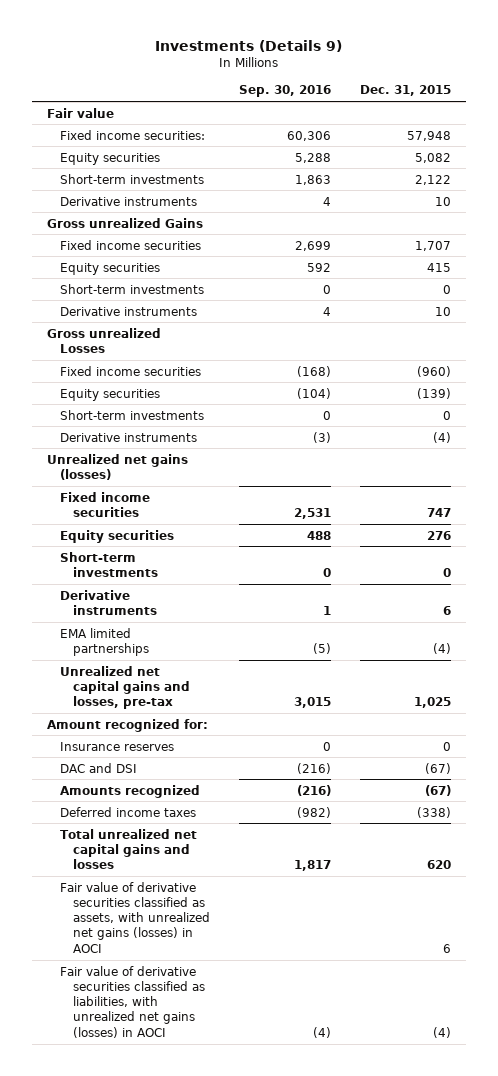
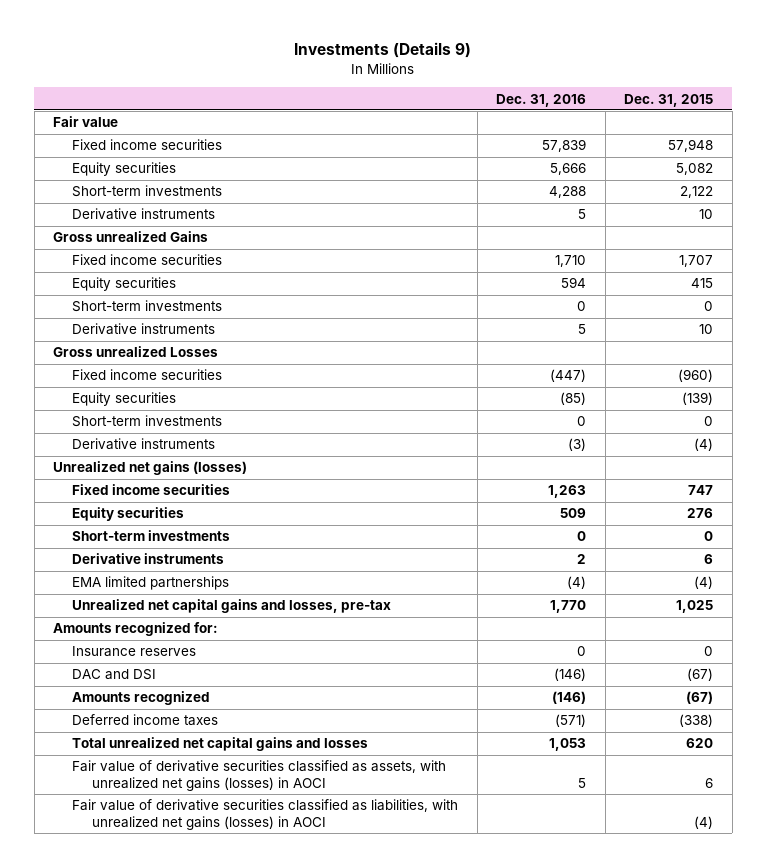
- | Sep. 30, 2016 | Dec. 31, 2015
+ | Dec. 31, 2016 | Dec. 31, 2015
- Fixed income securities: | 60,306 | 57,948
+ Fixed income securities | 57,839 | 57,948
- Amount recognized for:
+ Amounts recognized for:

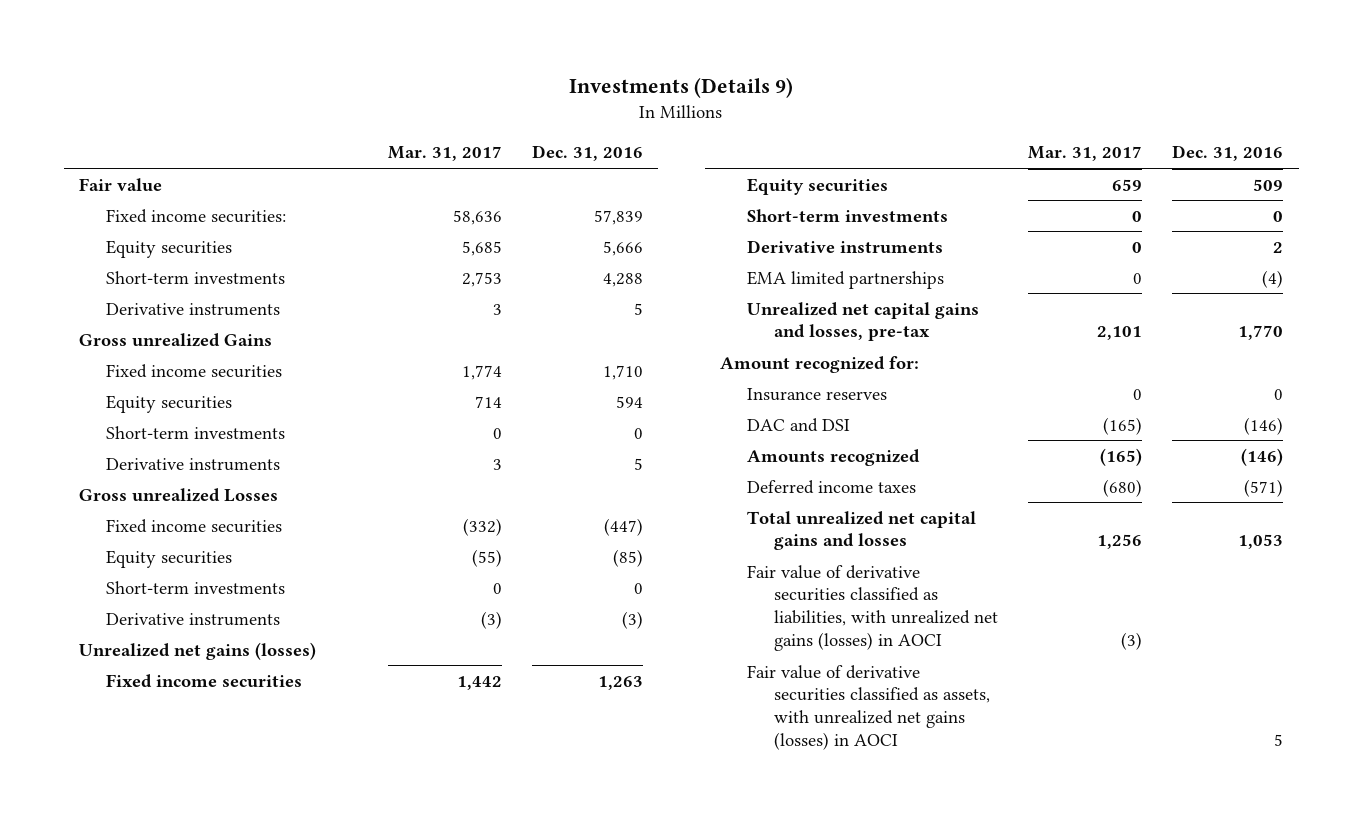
- | Dec. 31, 2016 | Dec. 31, 2015
+ | Mar. 31, 2017 | Dec. 31, 2016
- Fixed income securities | 57,839 | 57,948
+ Fixed income securities: | 58,636 | 57,839
- Amounts recognized for:
+ Amount recognized for:
moved down: Fair value of derivative securities classified as assets, with unrealized net gains (losses) in AOCI | | 5

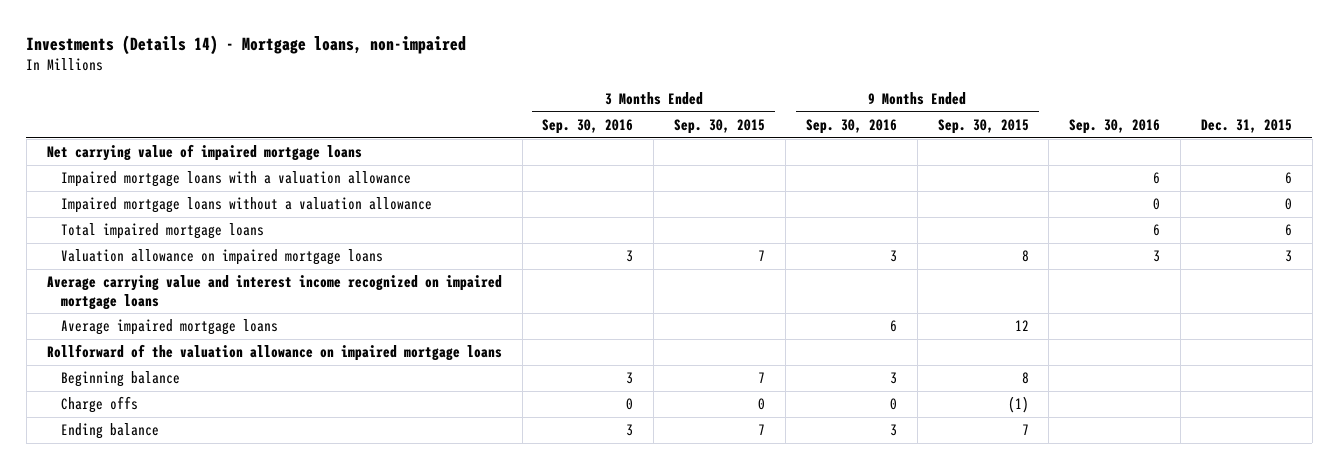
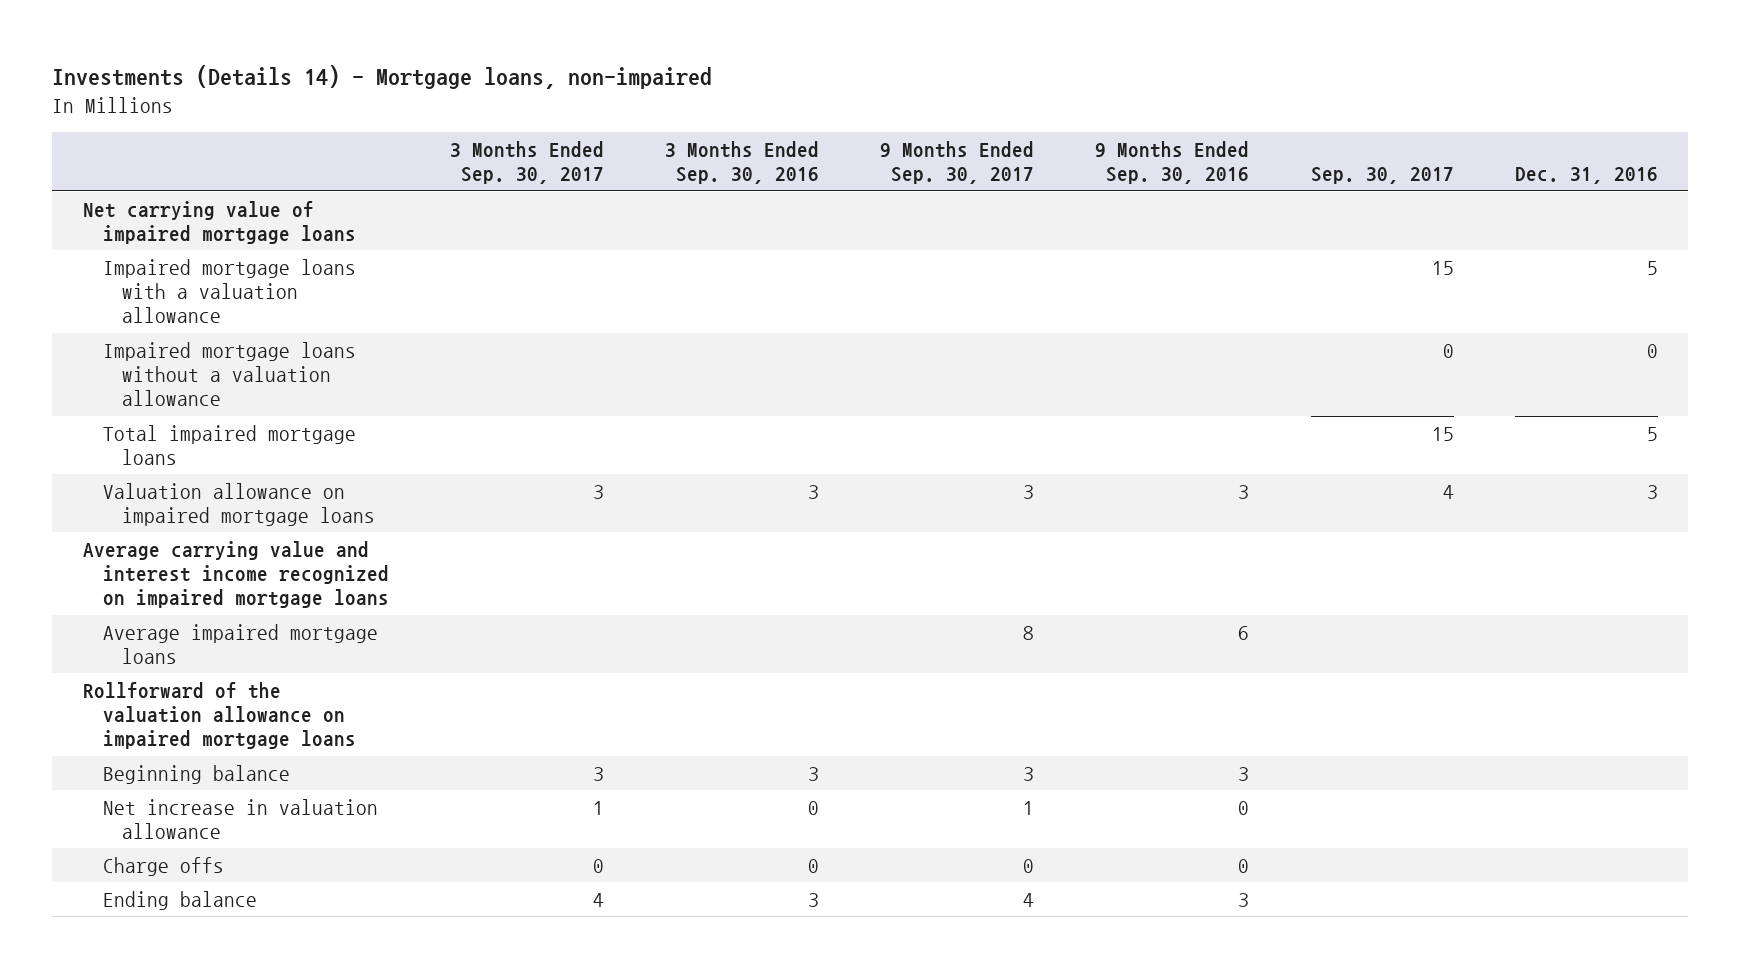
- | 3 Months Ended Sep. 30, 2016 | 3 Months Ended Sep. 30, 2015 | 9 Months Ended Sep. 30, 2016 | 9 Months Ended Sep. 30, 2015 | Sep. 30, 2016 | Dec. 31, 2015
+ | 3 Months Ended Sep. 30, 2017 | 3 Months Ended Sep. 30, 2016 | 9 Months Ended Sep. 30, 2017 | 9 Months Ended Sep. 30, 2016 | Sep. 30, 2017 | Dec. 31, 2016
+ Net increase in valuation allowance | 1 | 0 | 1 | 0 | |

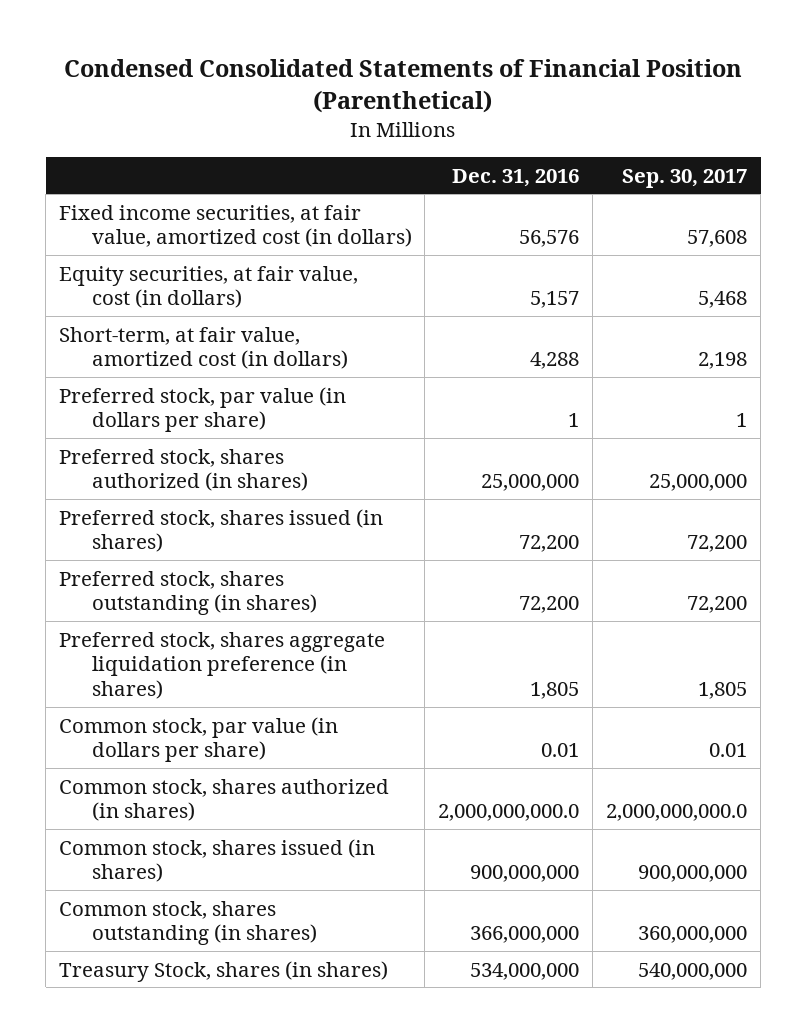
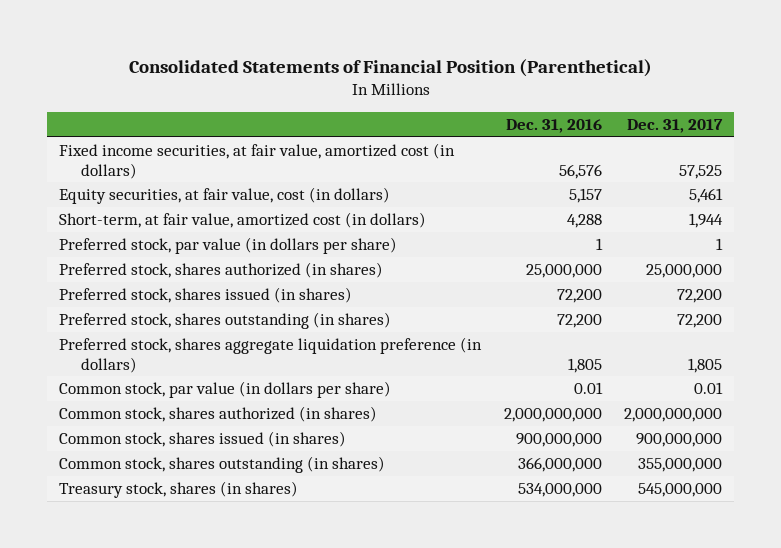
- Condensed Consolidated Statements of Financial Position (Parenthetical)
+ Consolidated Statements of Financial Position (Parenthetical)
- | Dec. 31, 2016 | Sep. 30, 2017
+ | Dec. 31, 2016 | Dec. 31, 2017
- Preferred stock, shares aggregate liquidation preference (in shares) | 1,805 | 1,805
+ Preferred stock, shares aggregate liquidation preference (in dollars) | 1,805 | 1,805
- Common stock, shares authorized (in shares) | 2,000,000,000.0 | 2,000,000,000.0
+ Common stock, shares authorized (in shares) | 2,000,000,000 | 2,000,000,000
- Treasury Stock, shares (in shares) | 534,000,000 | 540,000,000
+ Treasury stock, shares (in shares) | 534,000,000 | 545,000,000

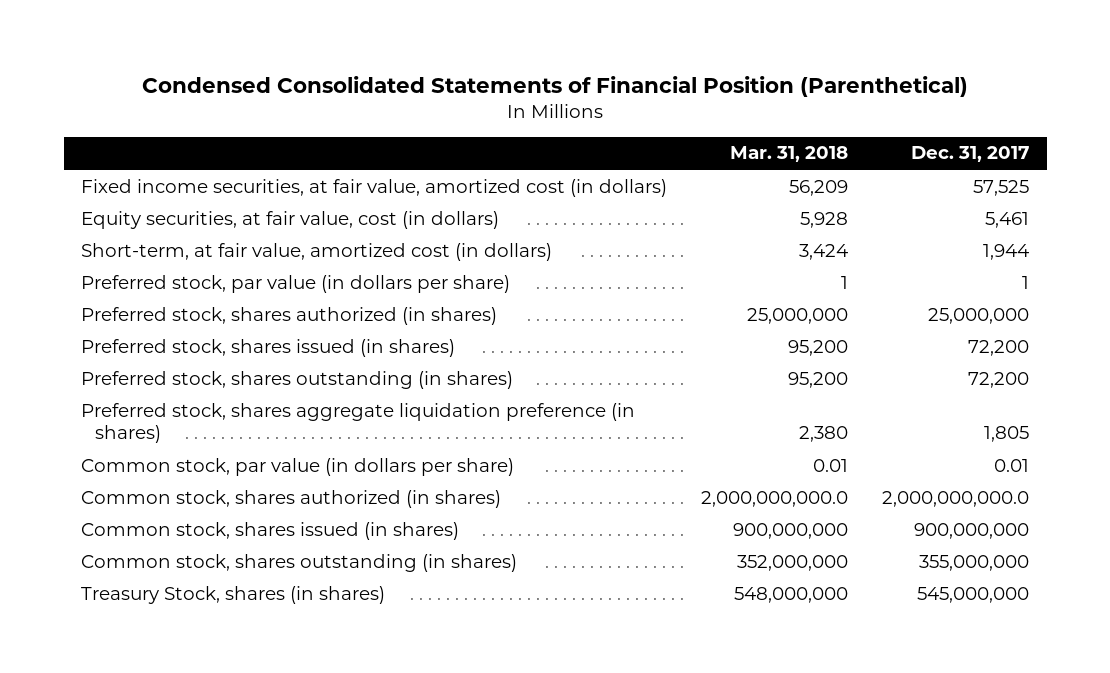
- Consolidated Statements of Financial Position (Parenthetical)
+ Condensed Consolidated Statements of Financial Position (Parenthetical)
- | Dec. 31, 2016 | Dec. 31, 2017
+ | Mar. 31, 2018 | Dec. 31, 2017
- Preferred stock, shares aggregate liquidation preference (in dollars) | 1,805 | 1,805
+ Preferred stock, shares aggregate liquidation preference (in shares) | 2,380 | 1,805
- Common stock, shares authorized (in shares) | 2,000,000,000 | 2,000,000,000
+ Common stock, shares authorized (in shares) | 2,000,000,000.0 | 2,000,000,000.0
- Treasury stock, shares (in shares) | 534,000,000 | 545,000,000
+ Treasury Stock, shares (in shares) | 548,000,000 | 545,000,000

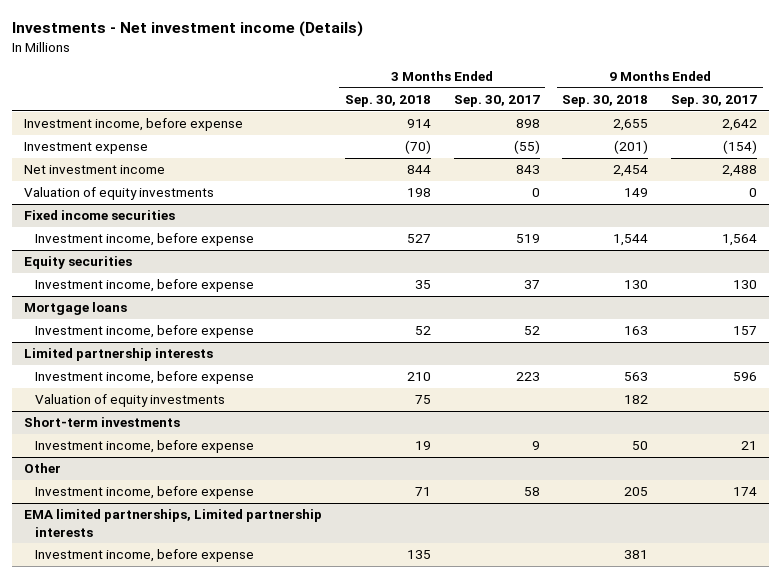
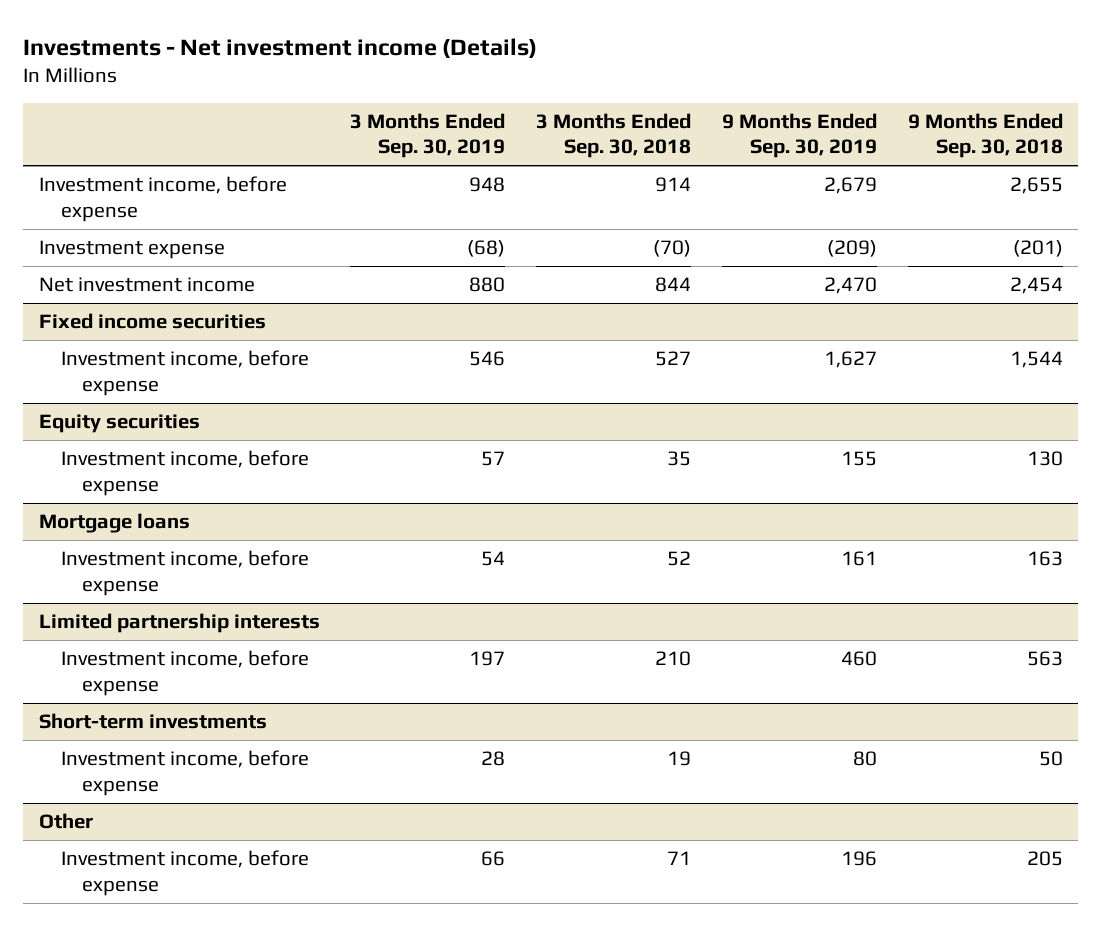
- | 3 Months Ended Sep. 30, 2018 | 3 Months Ended Sep. 30, 2017 | 9 Months Ended Sep. 30, 2018 | 9 Months Ended Sep. 30, 2017
+ | 3 Months Ended Sep. 30, 2019 | 3 Months Ended Sep. 30, 2018 | 9 Months Ended Sep. 30, 2019 | 9 Months Ended Sep. 30, 2018
- Valuation of equity investments | 198 | 0 | 149 | 0
@ Limited partnership interests
- Valuation of equity investments | 75 | | 182 |
- EMA limited partnerships, Limited partnership interests
- Investment income, before expense | 135 | | 381 |

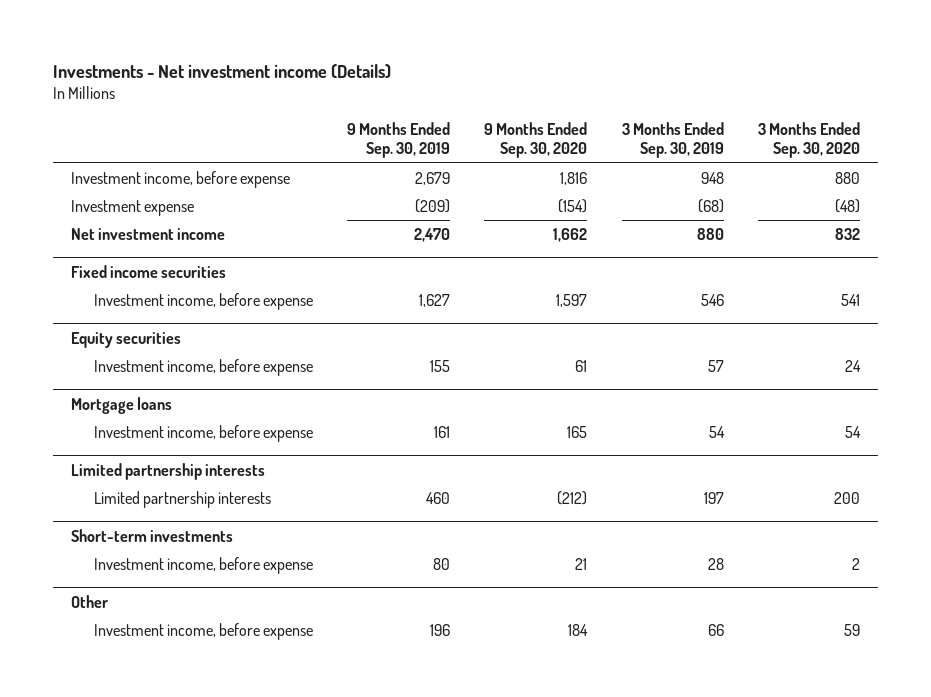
- | 3 Months Ended Sep. 30, 2019 | 3 Months Ended Sep. 30, 2018 | 9 Months Ended Sep. 30, 2019 | 9 Months Ended Sep. 30, 2018
+ | 9 Months Ended Sep. 30, 2019 | 9 Months Ended Sep. 30, 2020 | 3 Months Ended Sep. 30, 2019 | 3 Months Ended Sep. 30, 2020
@ Limited partnership interests
- Investment income, before expense | 197 | 210 | 460 | 563
+ Limited partnership interests | 460 | (212) | 197 | 200

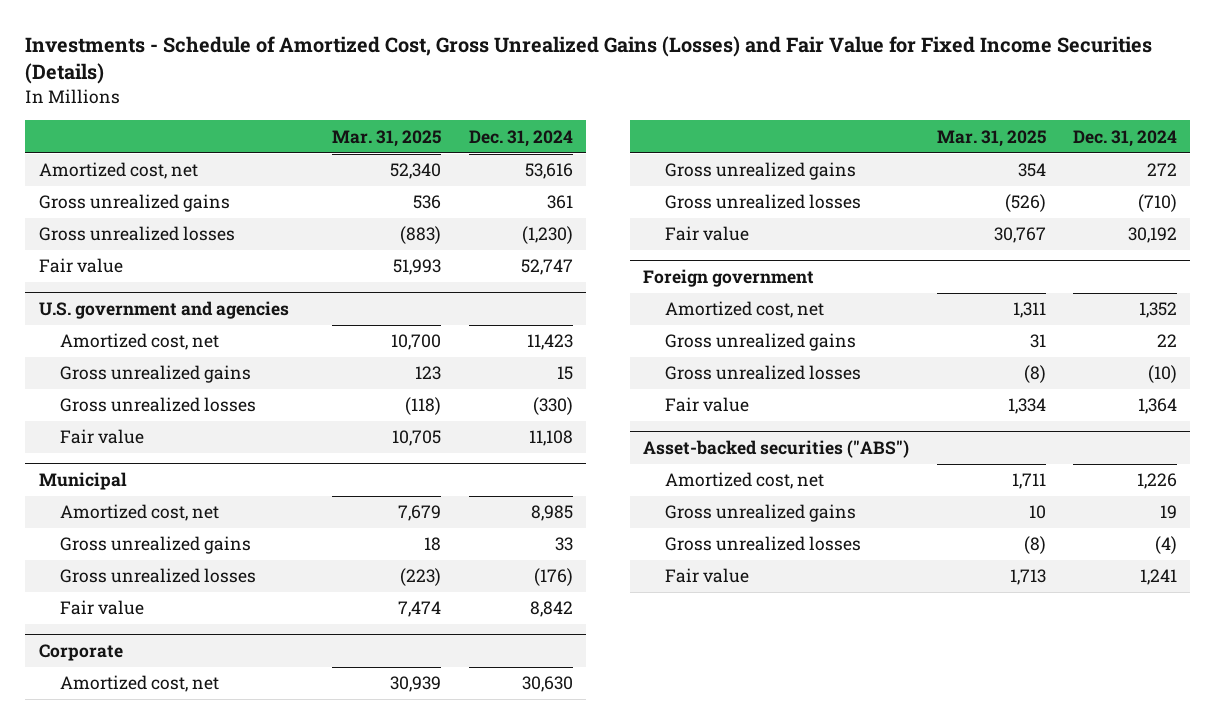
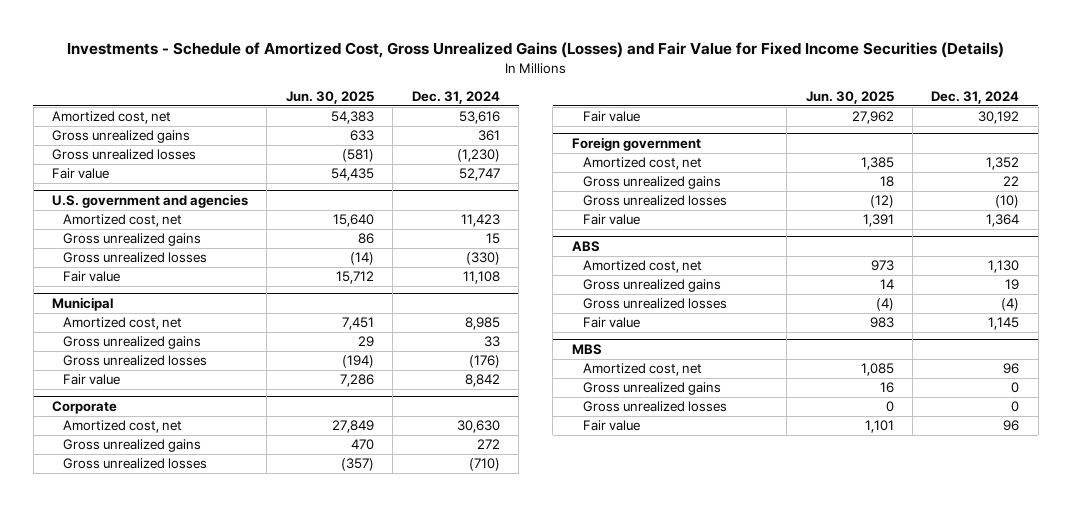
- | Mar. 31, 2025 | Dec. 31, 2024
+ | Jun. 30, 2025 | Dec. 31, 2024
- Asset-backed securities ("ABS")
- Amortized cost, net | 1,711 | 1,226
+ ABS
+ Amortized cost, net | 973 | 1,130
- Fair value | 1,713 | 1,241
+ Fair value | 983 | 1,145
+ MBS
+ Amortized cost, net | 1,085 | 96
+ Gross unrealized gains | 16 | 0
+ Gross unrealized losses | 0 | 0
+ Fair value | 1,101 | 96

